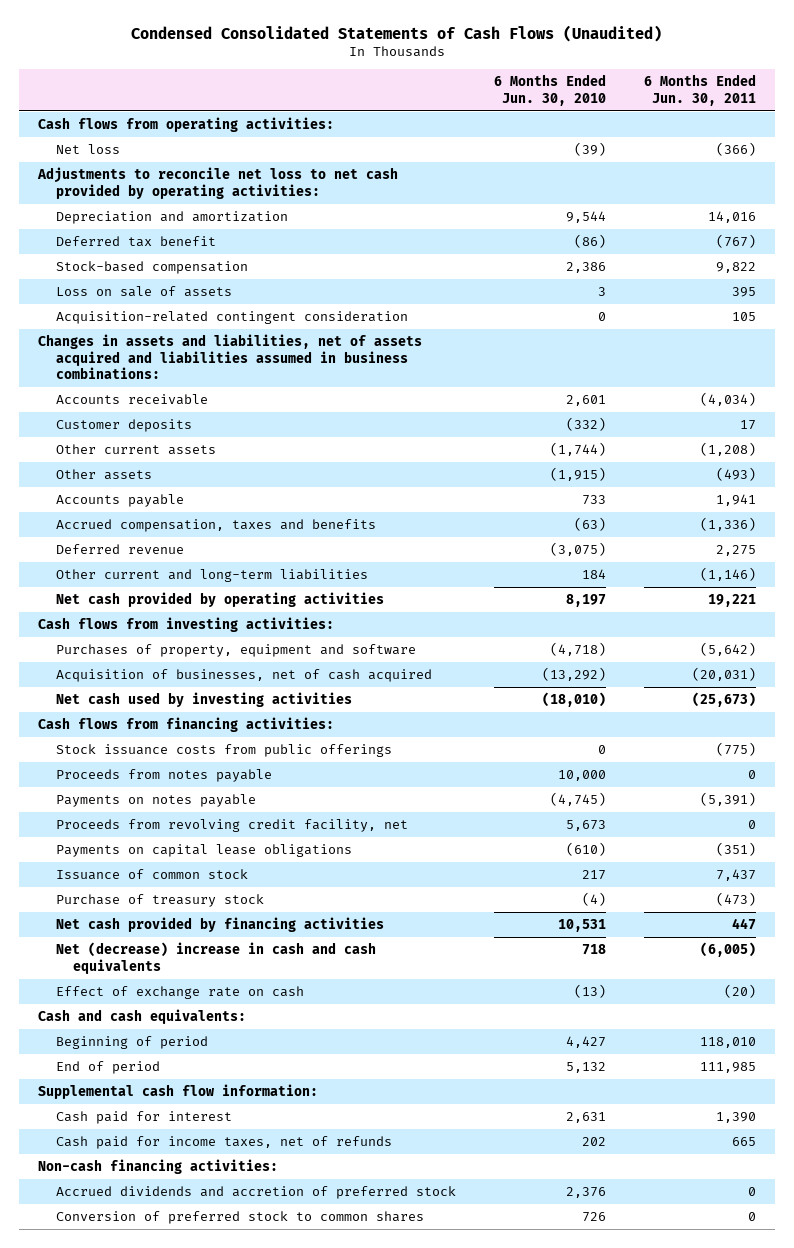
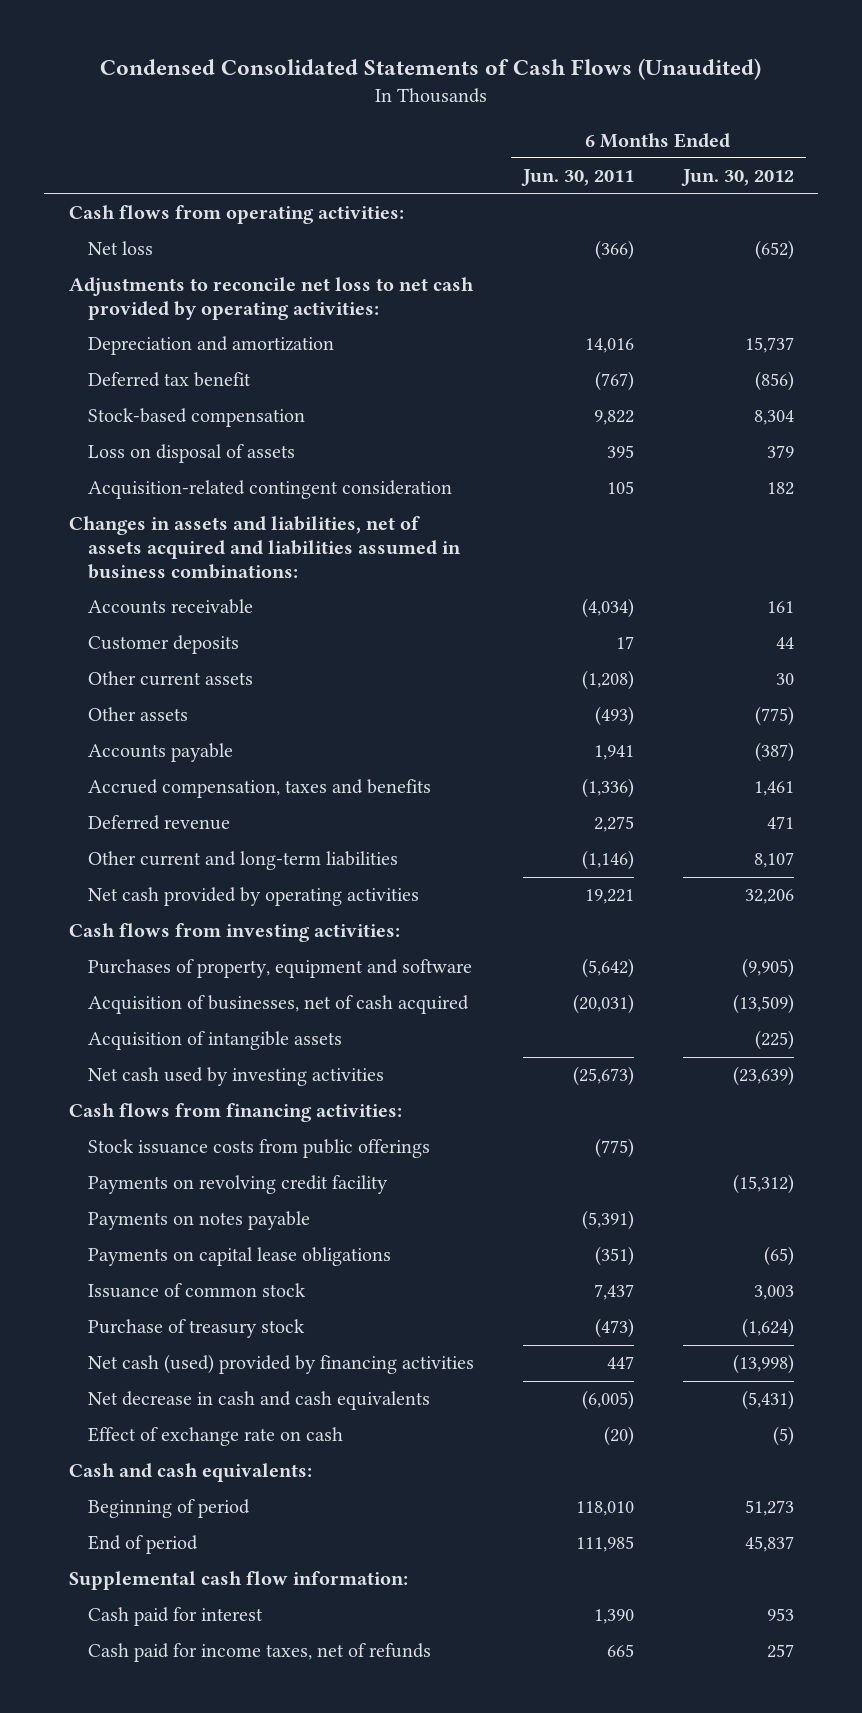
- | 6 Months Ended Jun. 30, 2010 | 6 Months Ended Jun. 30, 2011
+ | 6 Months Ended Jun. 30, 2011 | 6 Months Ended Jun. 30, 2012
- Loss on sale of assets | 3 | 395
+ Loss on disposal of assets | 395 | 379
+ Acquisition of intangible assets | | (225)
- Proceeds from notes payable | 10,000 | 0
+ Payments on revolving credit facility | | (15,312)
- Proceeds from revolving credit facility, net | 5,673 | 0
- Net cash provided by financing activities | 10,531 | 447
- Net (decrease) increase in cash and cash equivalents | 718 | (6,005)
+ Net cash (used) provided by financing activities | 447 | (13,998)
+ Net decrease in cash and cash equivalents | (6,005) | (5,431)
- Non-cash financing activities:
- Accrued dividends and accretion of preferred stock | 2,376 | 0
- Conversion of preferred stock to common shares | 726 | 0

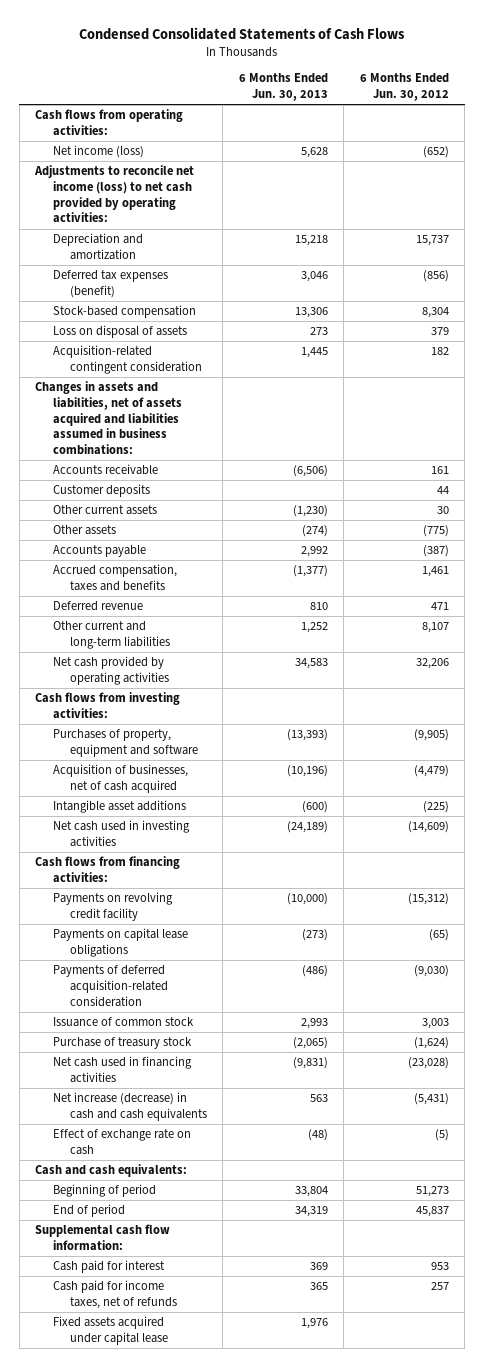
- Condensed Consolidated Statements of Cash Flows (Unaudited)
+ Condensed Consolidated Statements of Cash Flows
- | 6 Months Ended Jun. 30, 2011 | 6 Months Ended Jun. 30, 2012
+ | 6 Months Ended Jun. 30, 2013 | 6 Months Ended Jun. 30, 2012
- Net loss | (366) | (652)
- Adjustments to reconcile net loss to net cash provided by operating activities:
+ Net income (loss) | 5,628 | (652)
+ Adjustments to reconcile net income (loss) to net cash provided by operating activities:
- Deferred tax benefit | (767) | (856)
+ Deferred tax expenses (benefit) | 3,046 | (856)
- Acquisition of businesses, net of cash acquired | (20,031) | (13,509)
- Acquisition of intangible assets | | (225)
- Net cash used by investing activities | (25,673) | (23,639)
+ Acquisition of businesses, net of cash acquired | (10,196) | (4,479)
+ Intangible asset additions | (600) | (225)
+ Net cash used in investing activities | (24,189) | (14,609)
- Stock issuance costs from public offerings | (775) |
- Payments on notes payable | (5,391) |
+ Payments of deferred acquisition-related consideration | (486) | (9,030)
- Net cash (used) provided by financing activities | 447 | (13,998)
- Net decrease in cash and cash equivalents | (6,005) | (5,431)
+ Net cash used in financing activities | (9,831) | (23,028)
+ Net increase (decrease) in cash and cash equivalents | 563 | (5,431)
+ Fixed assets acquired under capital lease | 1,976 |

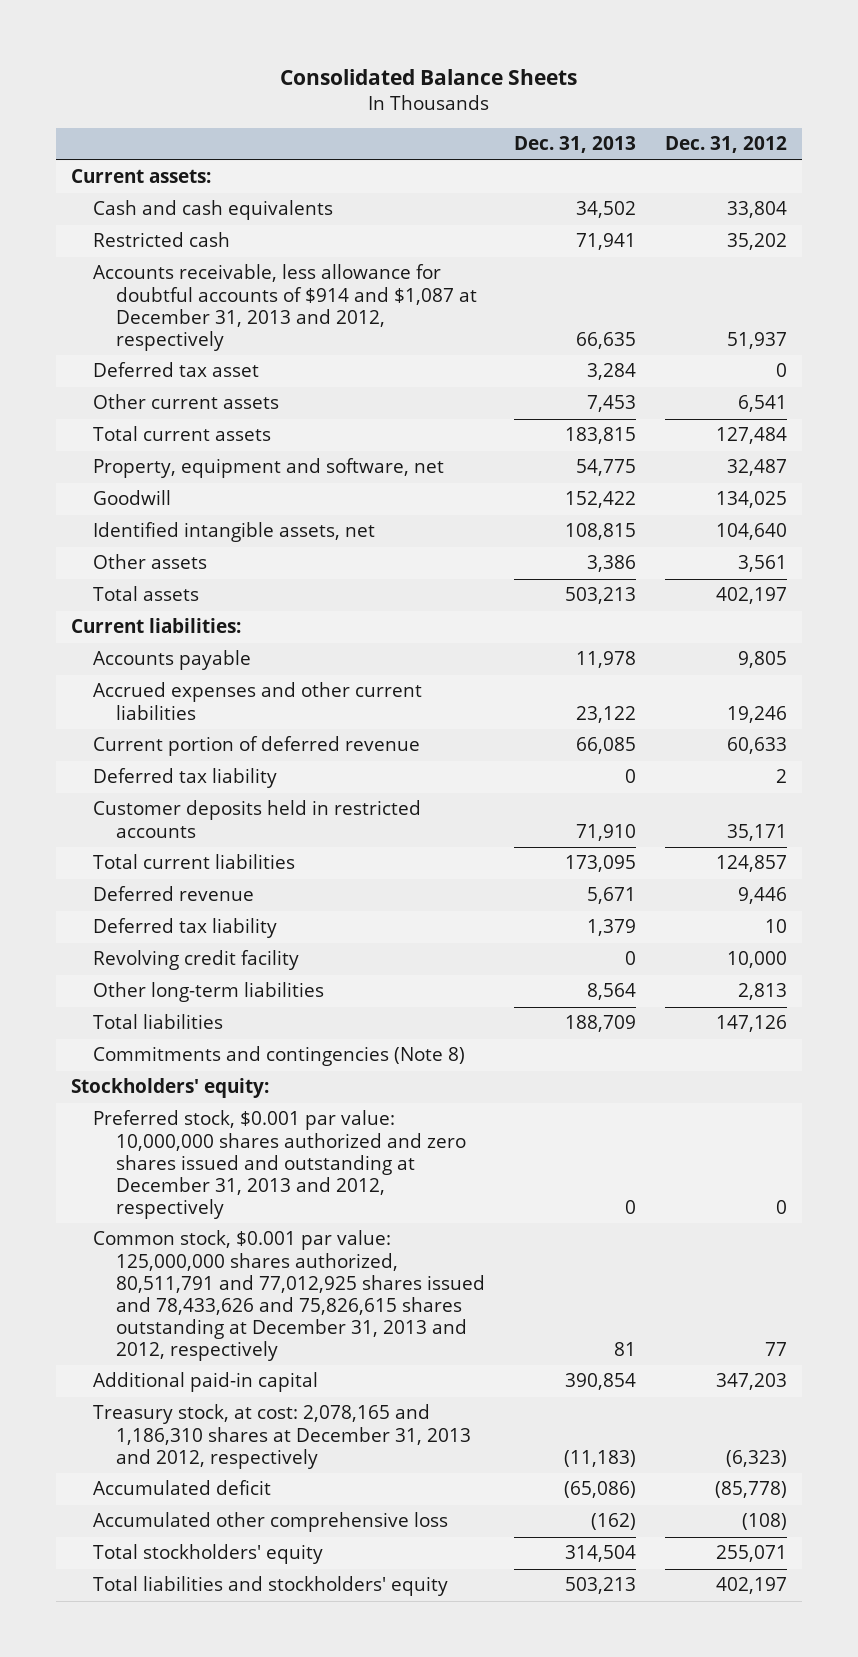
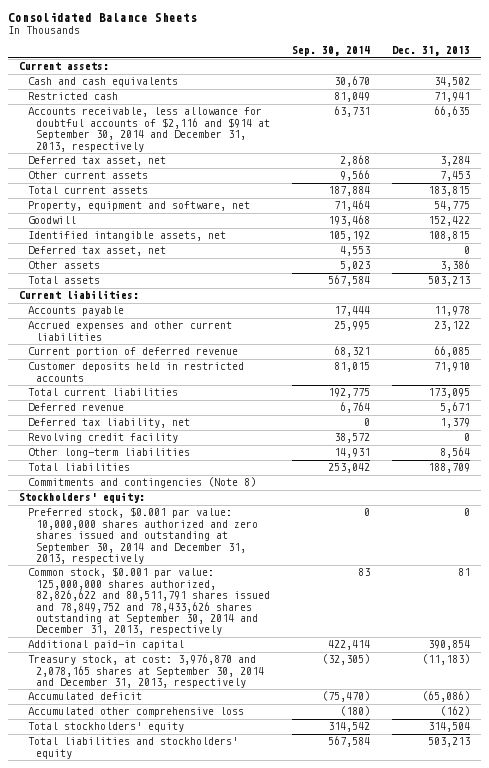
- | Dec. 31, 2013 | Dec. 31, 2012
+ | Sep. 30, 2014 | Dec. 31, 2013
- Accounts receivable, less allowance for doubtful accounts of $914 and $1,087 at December 31, 2013 and 2012, respectively | 66,635 | 51,937
- Deferred tax asset | 3,284 | 0
+ Accounts receivable, less allowance for doubtful accounts of $2,116 and $914 at September 30, 2014 and December 31, 2013, respectively | 63,731 | 66,635
+ Deferred tax asset, net | 2,868 | 3,284
+ Deferred tax asset, net | 4,553 | 0
- Deferred tax liability | 0 | 2
- Deferred tax liability | 1,379 | 10
+ Deferred tax liability, net | 0 | 1,379
- Preferred stock, $0.001 par value: 10,000,000 shares authorized and zero shares issued and outstanding at December 31, 2013 and 2012, respectively | 0 | 0
- Common stock, $0.001 par value: 125,000,000 shares authorized, 80,511,791 and 77,012,925 shares issued and 78,433,626 and 75,826,615 shares outstanding at December 31, 2013 and 2012, respectively | 81 | 77
+ Preferred stock, $0.001 par value: 10,000,000 shares authorized and zero shares issued and outstanding at September 30, 2014 and December 31, 2013, respectively | 0 | 0
+ Common stock, $0.001 par value: 125,000,000 shares authorized, 82,826,622 and 80,511,791 shares issued and 78,849,752 and 78,433,626 shares outstanding at September 30, 2014 and December 31, 2013, respectively | 83 | 81
- Treasury stock, at cost: 2,078,165 and 1,186,310 shares at December 31, 2013 and 2012, respectively | (11,183) | (6,323)
+ Treasury stock, at cost: 3,976,870 and 2,078,165 shares at September 30, 2014 and December 31, 2013, respectively | (32,305) | (11,183)

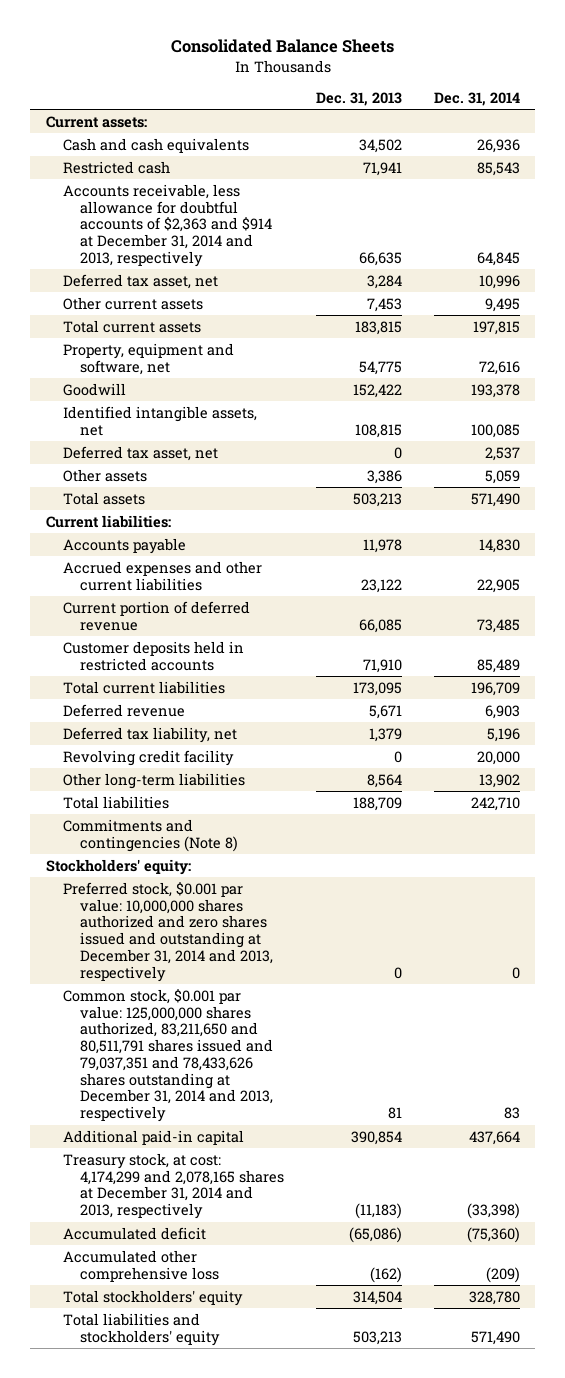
- | Sep. 30, 2014 | Dec. 31, 2013
+ | Dec. 31, 2013 | Dec. 31, 2014
- Accounts receivable, less allowance for doubtful accounts of $2,116 and $914 at September 30, 2014 and December 31, 2013, respectively | 63,731 | 66,635
+ Accounts receivable, less allowance for doubtful accounts of $2,363 and $914 at December 31, 2014 and 2013, respectively | 66,635 | 64,845
- Preferred stock, $0.001 par value: 10,000,000 shares authorized and zero shares issued and outstanding at September 30, 2014 and December 31, 2013, respectively | 0 | 0
- Common stock, $0.001 par value: 125,000,000 shares authorized, 82,826,622 and 80,511,791 shares issued and 78,849,752 and 78,433,626 shares outstanding at September 30, 2014 and December 31, 2013, respectively | 83 | 81
+ Preferred stock, $0.001 par value: 10,000,000 shares authorized and zero shares issued and outstanding at December 31, 2014 and 2013, respectively | 0 | 0
+ Common stock, $0.001 par value: 125,000,000 shares authorized, 83,211,650 and 80,511,791 shares issued and 79,037,351 and 78,433,626 shares outstanding at December 31, 2014 and 2013, respectively | 81 | 83
- Treasury stock, at cost: 3,976,870 and 2,078,165 shares at September 30, 2014 and December 31, 2013, respectively | (32,305) | (11,183)
+ Treasury stock, at cost: 4,174,299 and 2,078,165 shares at December 31, 2014 and 2013, respectively | (11,183) | (33,398)

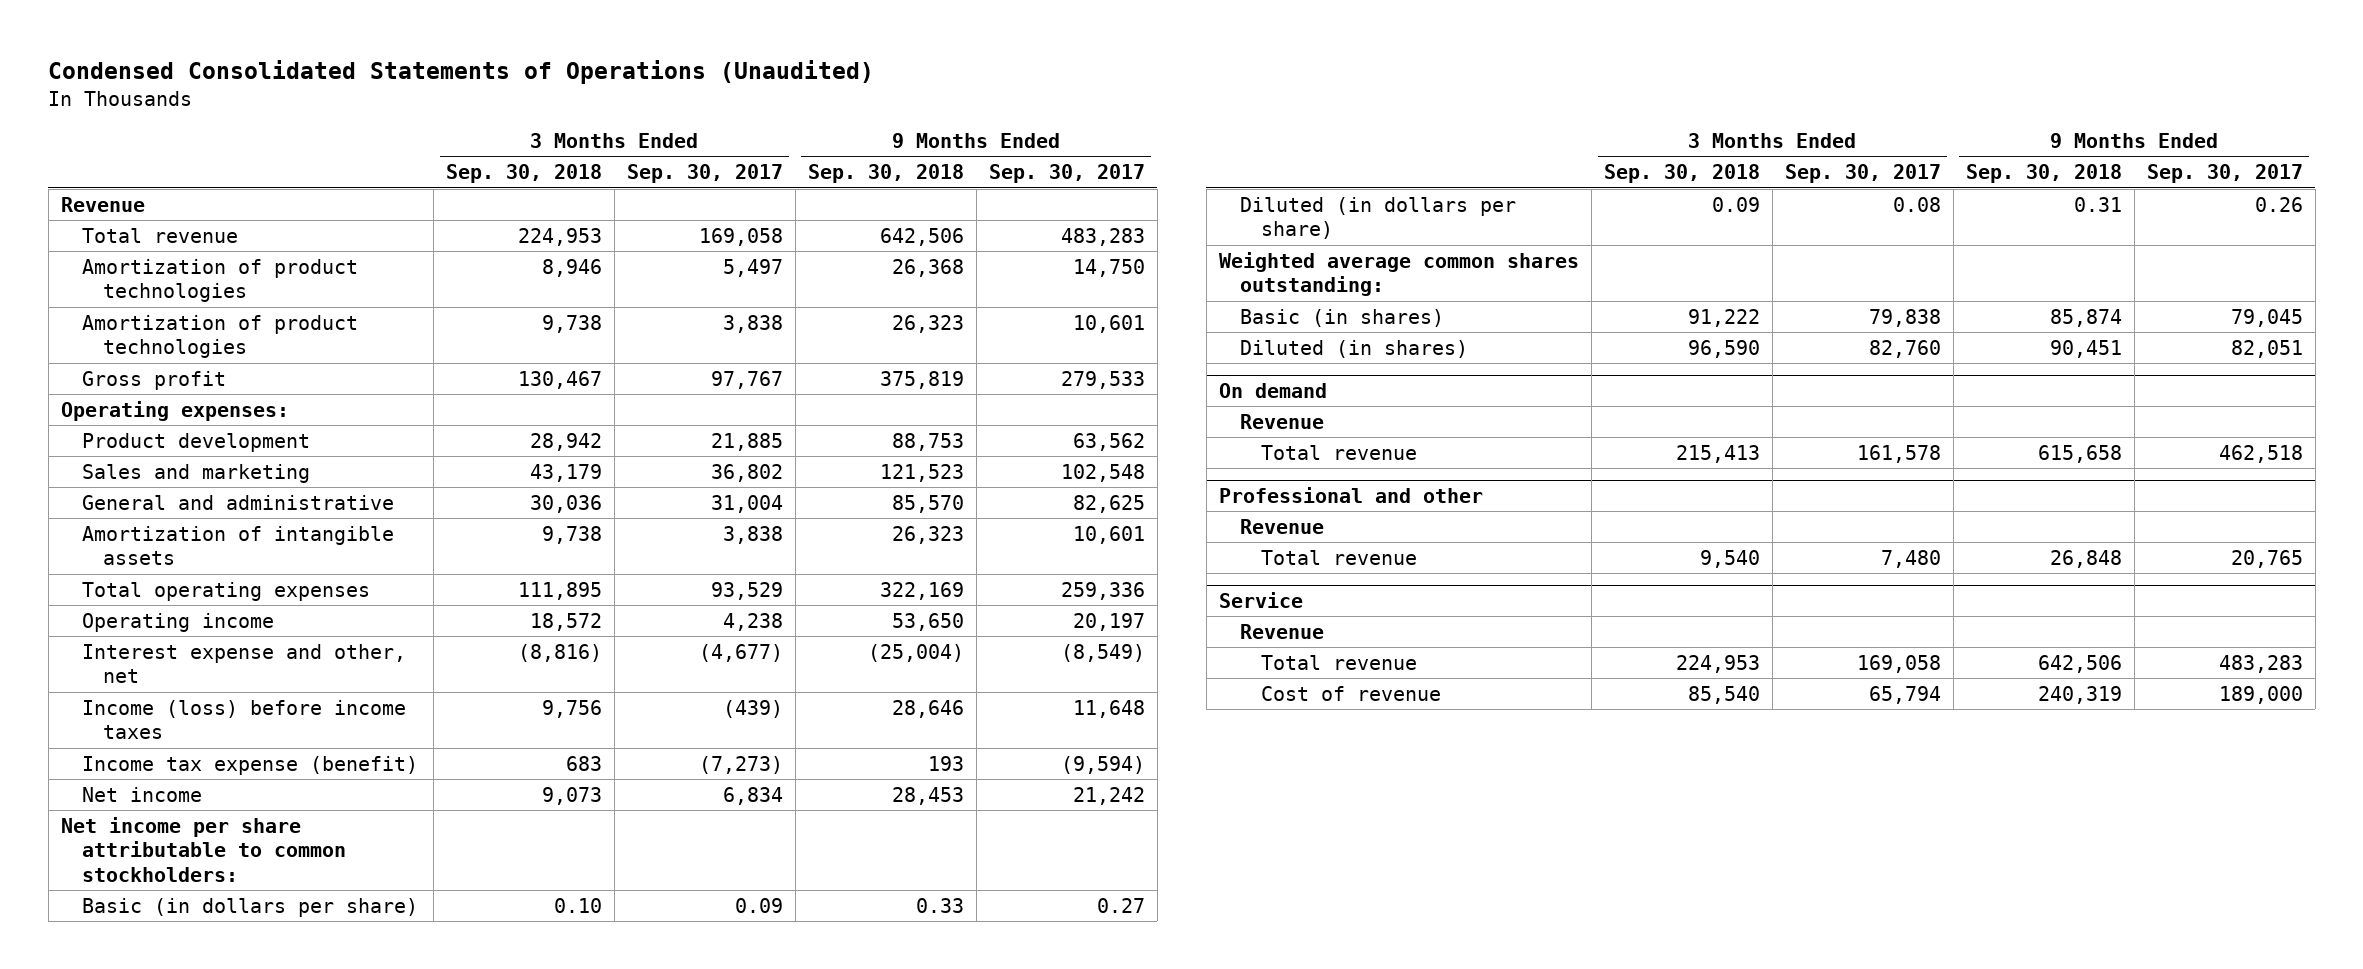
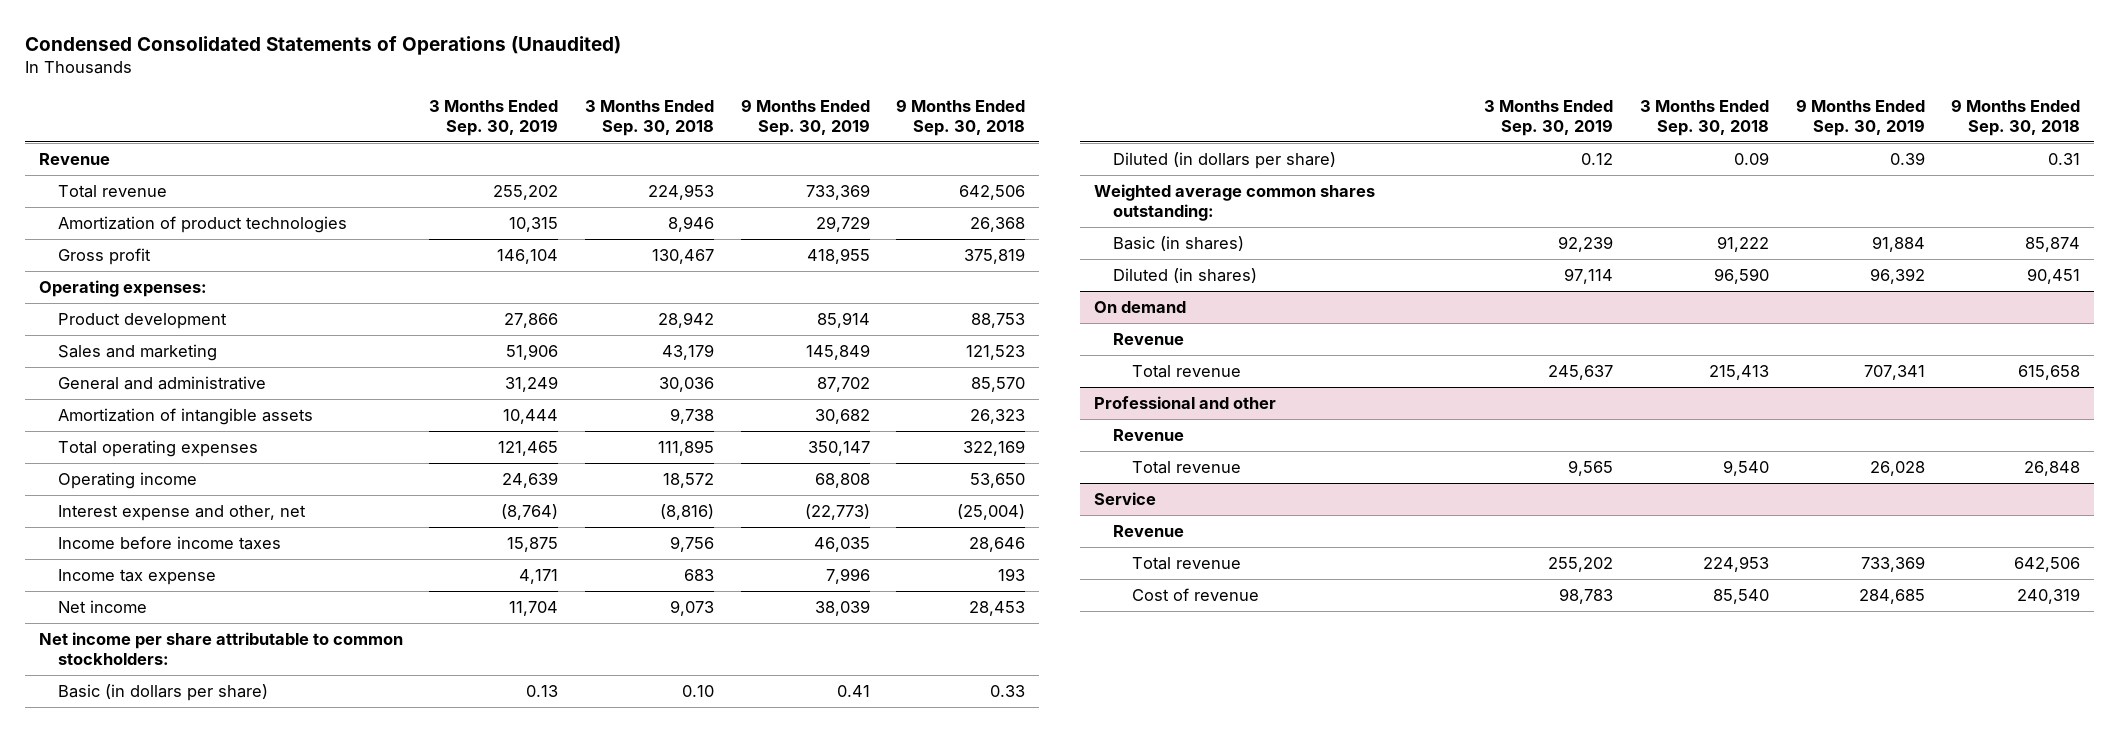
- | 3 Months Ended Sep. 30, 2018 | 3 Months Ended Sep. 30, 2017 | 9 Months Ended Sep. 30, 2018 | 9 Months Ended Sep. 30, 2017
+ | 3 Months Ended Sep. 30, 2019 | 3 Months Ended Sep. 30, 2018 | 9 Months Ended Sep. 30, 2019 | 9 Months Ended Sep. 30, 2018
- Amortization of product technologies | 9,738 | 3,838 | 26,323 | 10,601
- Income (loss) before income taxes | 9,756 | (439) | 28,646 | 11,648
- Income tax expense (benefit) | 683 | (7,273) | 193 | (9,594)
+ Income before income taxes | 15,875 | 9,756 | 46,035 | 28,646
+ Income tax expense | 4,171 | 683 | 7,996 | 193

